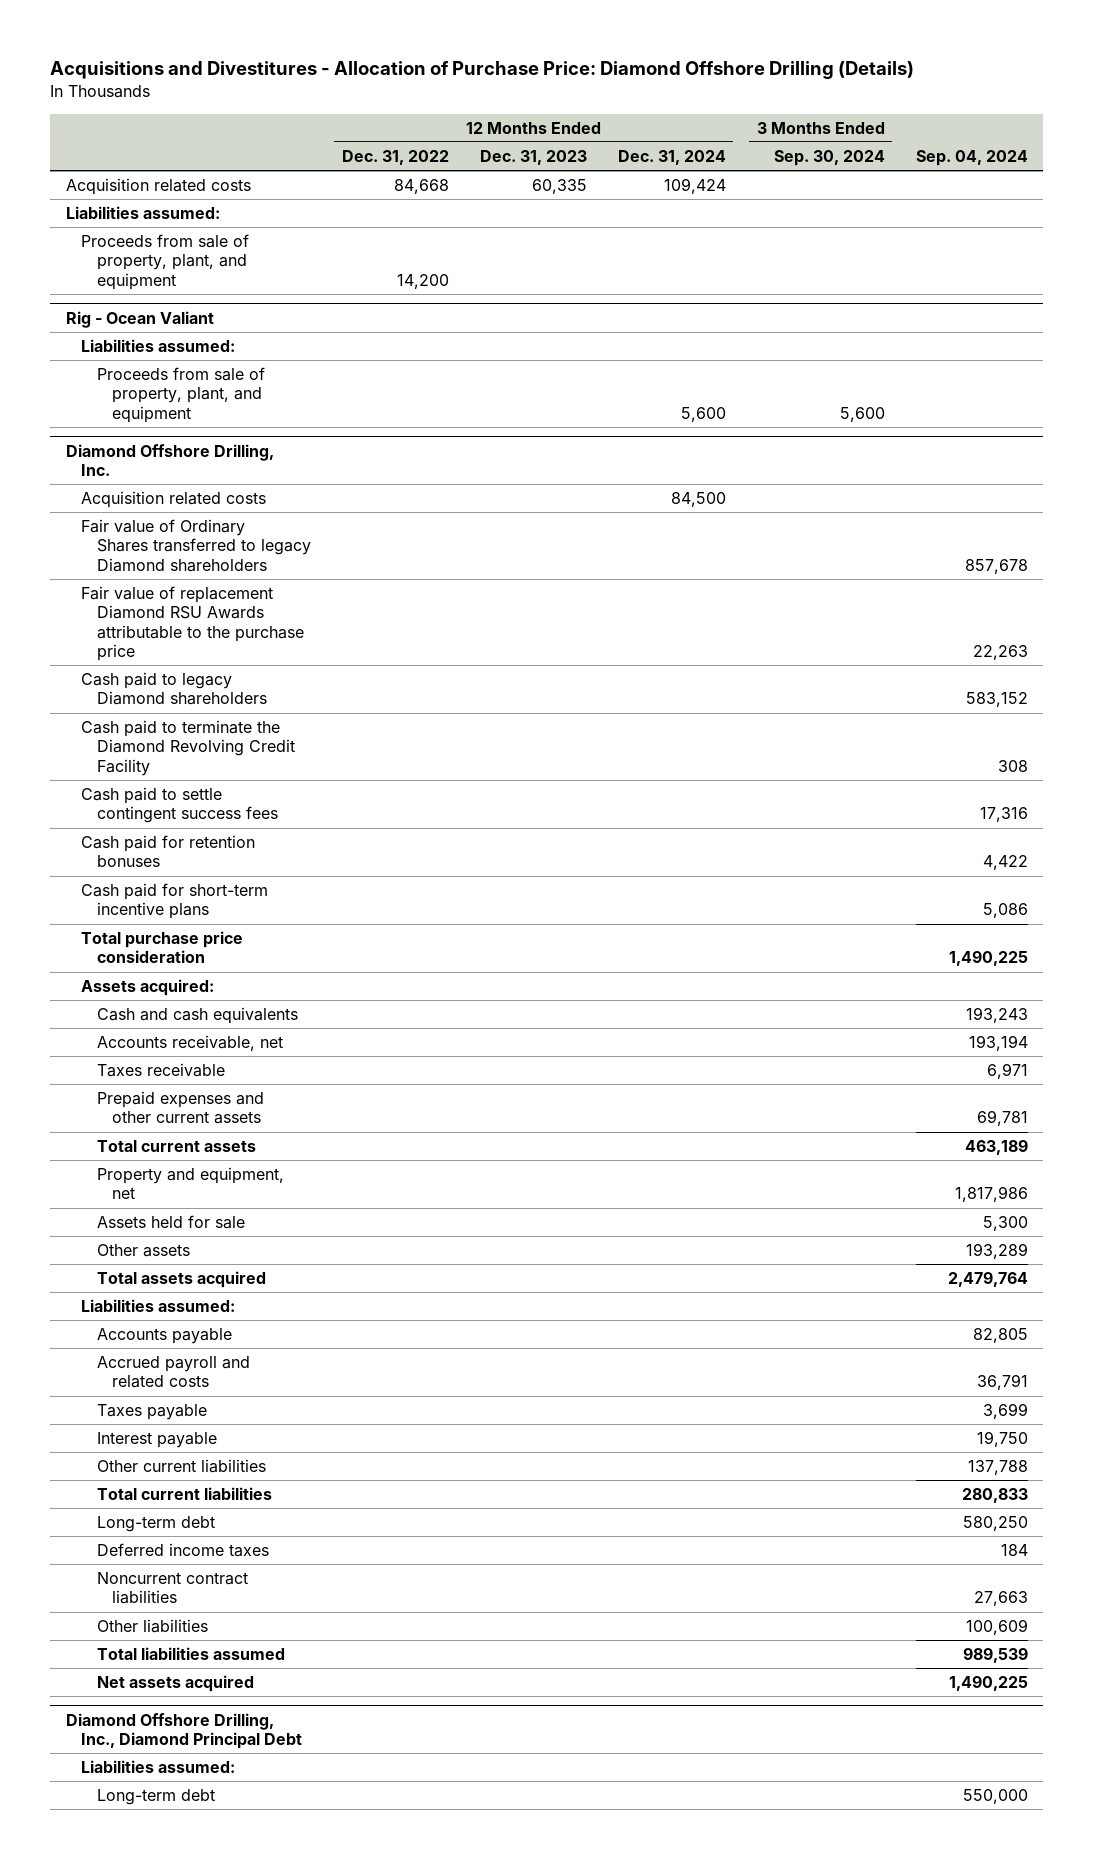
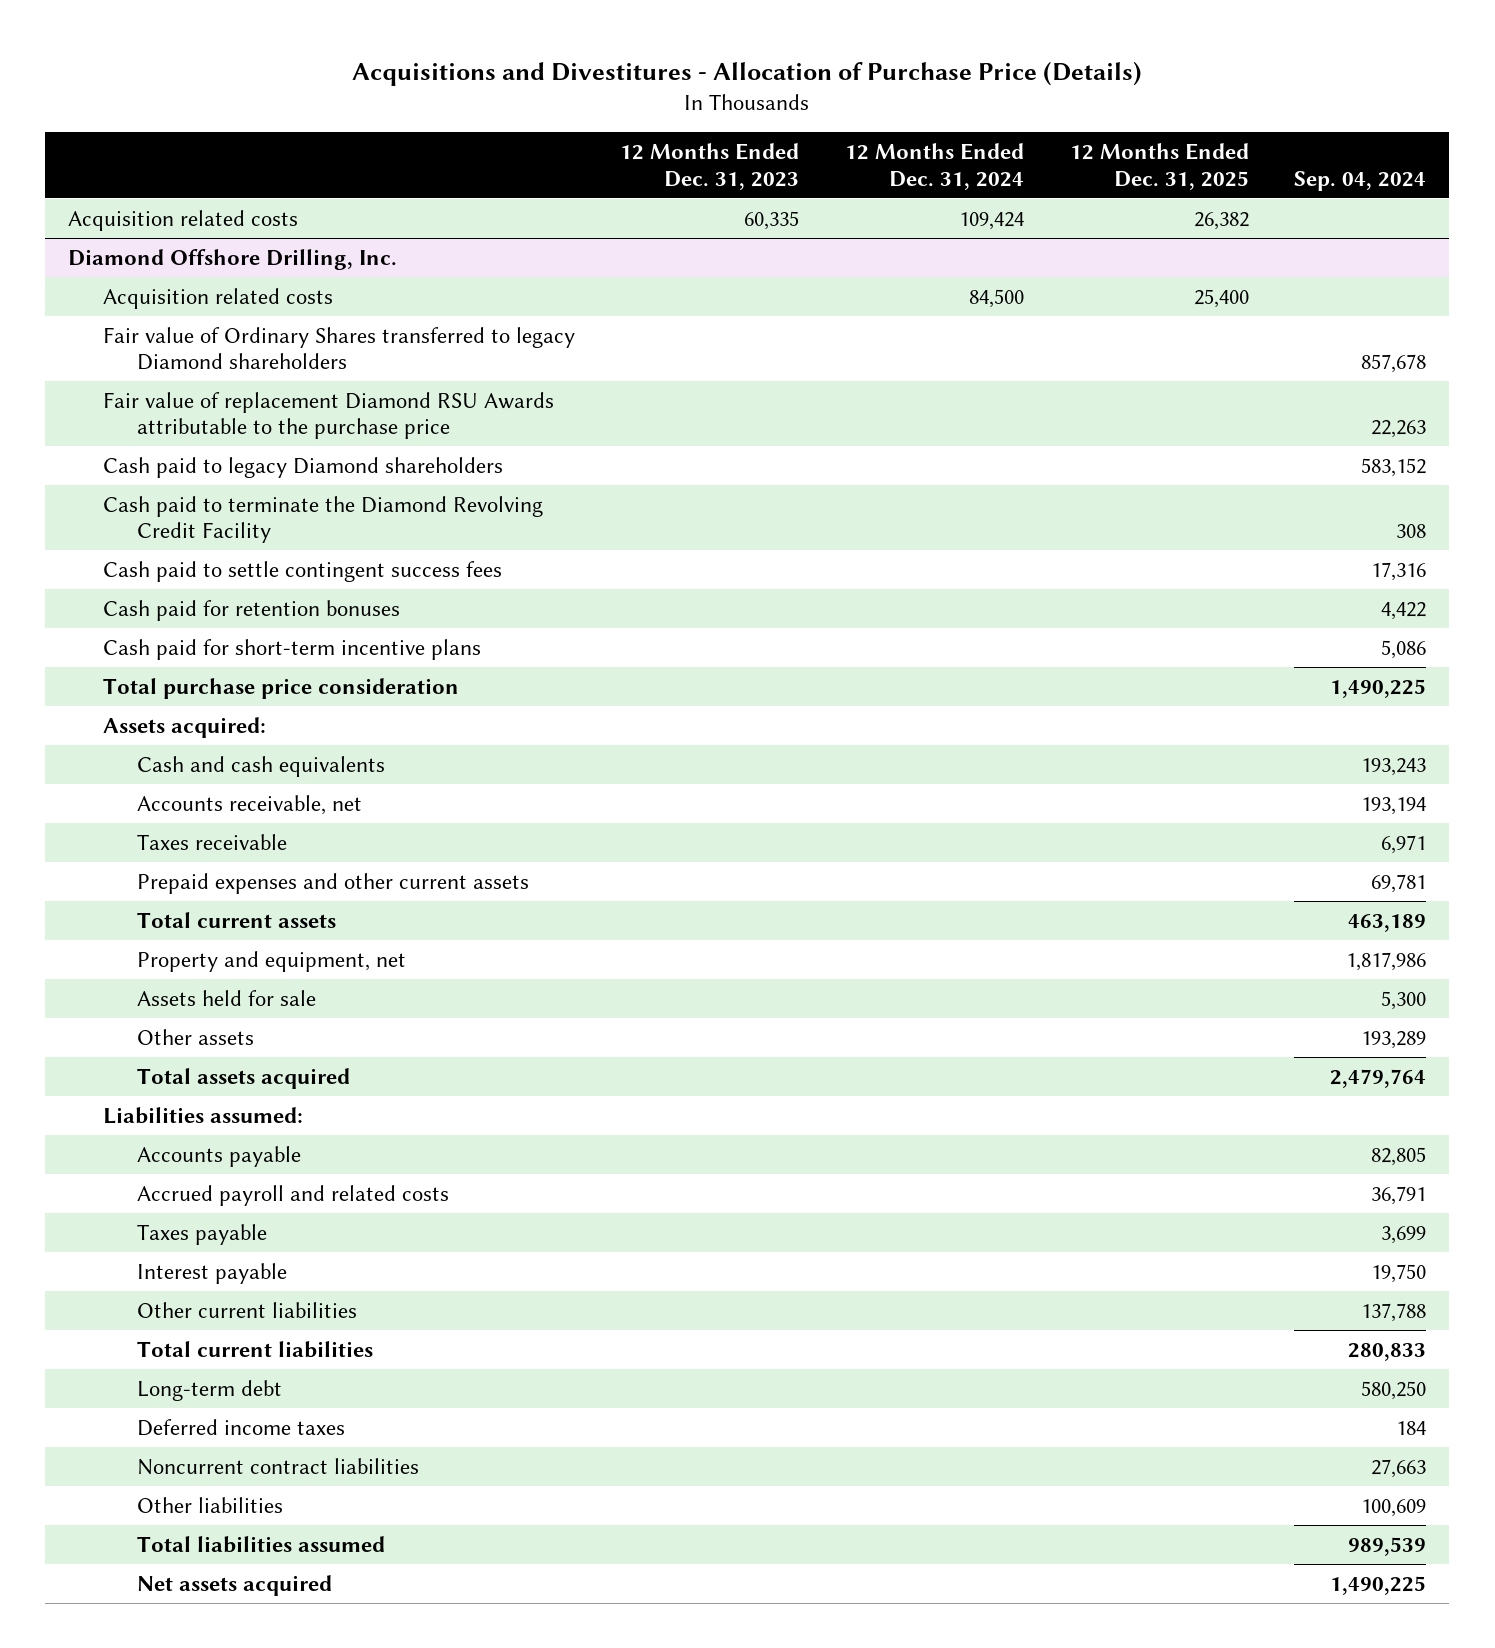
- Acquisitions and Divestitures - Allocation of Purchase Price: Diamond Offshore Drilling (Details)
+ Acquisitions and Divestitures - Allocation of Purchase Price (Details)
- | 12 Months Ended Dec. 31, 2022 | 12 Months Ended Dec. 31, 2023 | 12 Months Ended Dec. 31, 2024 | 3 Months Ended Sep. 30, 2024 | Sep. 04, 2024
+ | 12 Months Ended Dec. 31, 2023 | 12 Months Ended Dec. 31, 2024 | 12 Months Ended Dec. 31, 2025 | Sep. 04, 2024
- Liabilities assumed:
- Proceeds from sale of property, plant, and equipment | 14,200 | | | |
- Rig - Ocean Valiant
- Liabilities assumed:
- Proceeds from sale of property, plant, and equipment | | | 5,600 | 5,600 |
- Diamond Offshore Drilling, Inc., Diamond Principal Debt
- Liabilities assumed:
- Long-term debt | | | | | 550,000

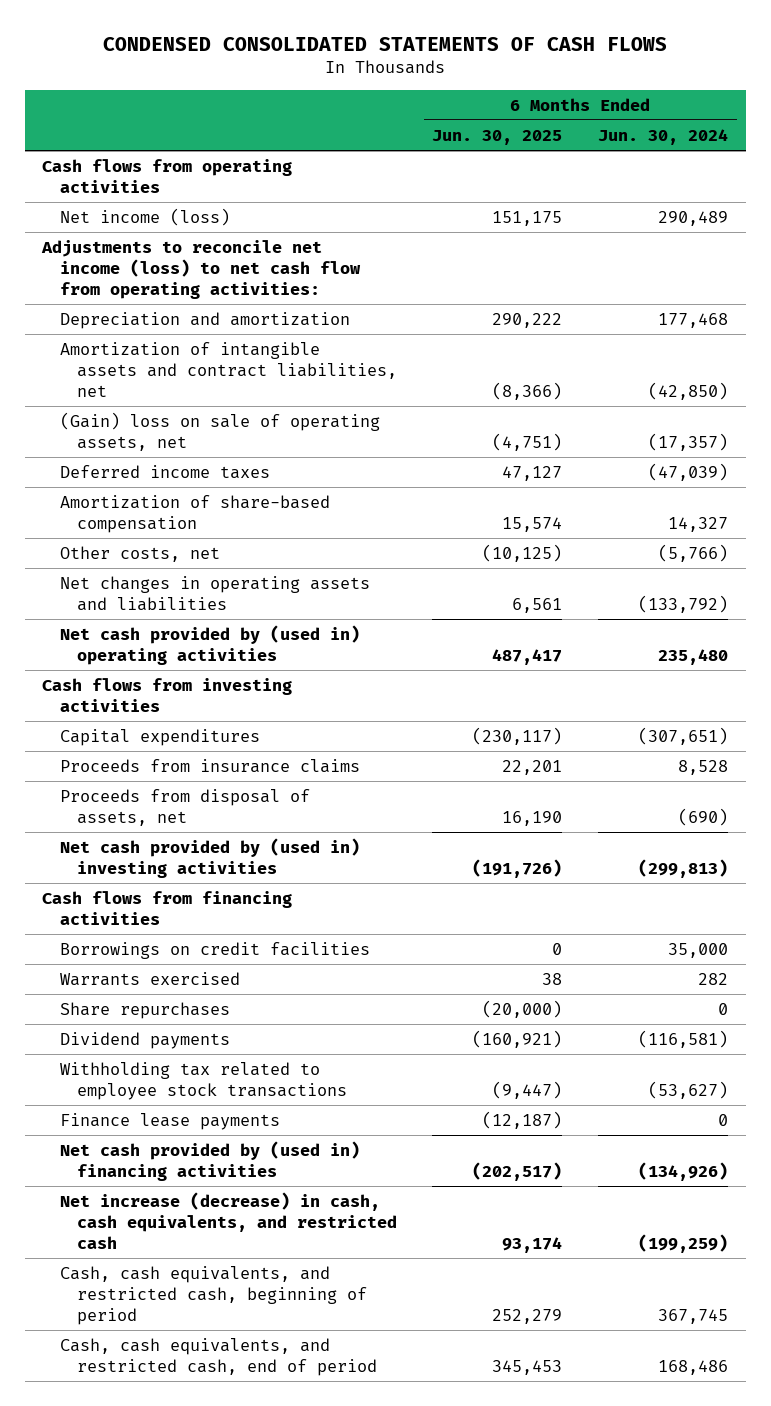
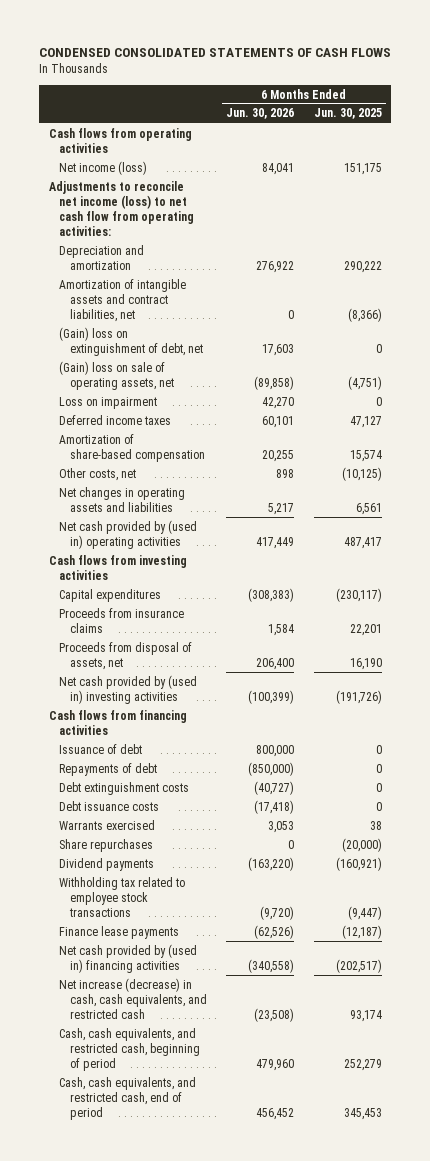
- | 6 Months Ended Jun. 30, 2025 | 6 Months Ended Jun. 30, 2024
+ | 6 Months Ended Jun. 30, 2026 | 6 Months Ended Jun. 30, 2025
+ (Gain) loss on extinguishment of debt, net | 17,603 | 0
+ Loss on impairment | 42,270 | 0
- Borrowings on credit facilities | 0 | 35,000
+ Issuance of debt | 800,000 | 0
+ Repayments of debt | (850,000) | 0
+ Debt extinguishment costs | (40,727) | 0
+ Debt issuance costs | (17,418) | 0

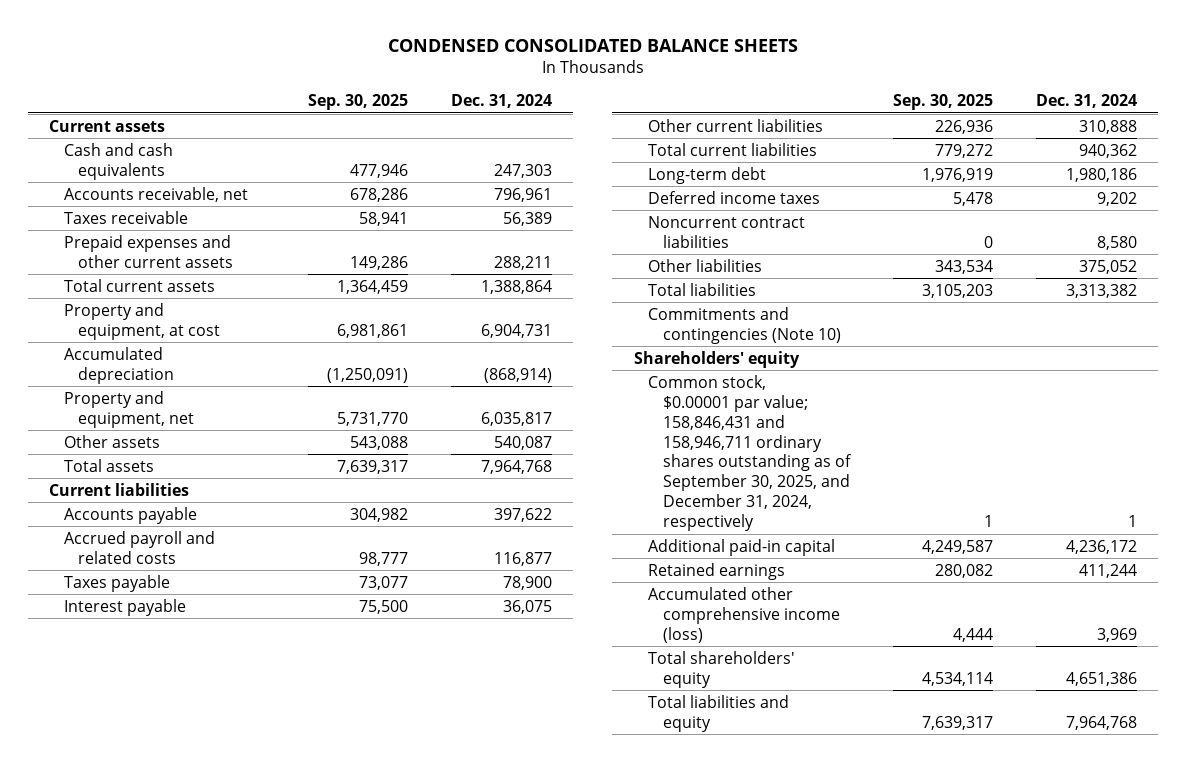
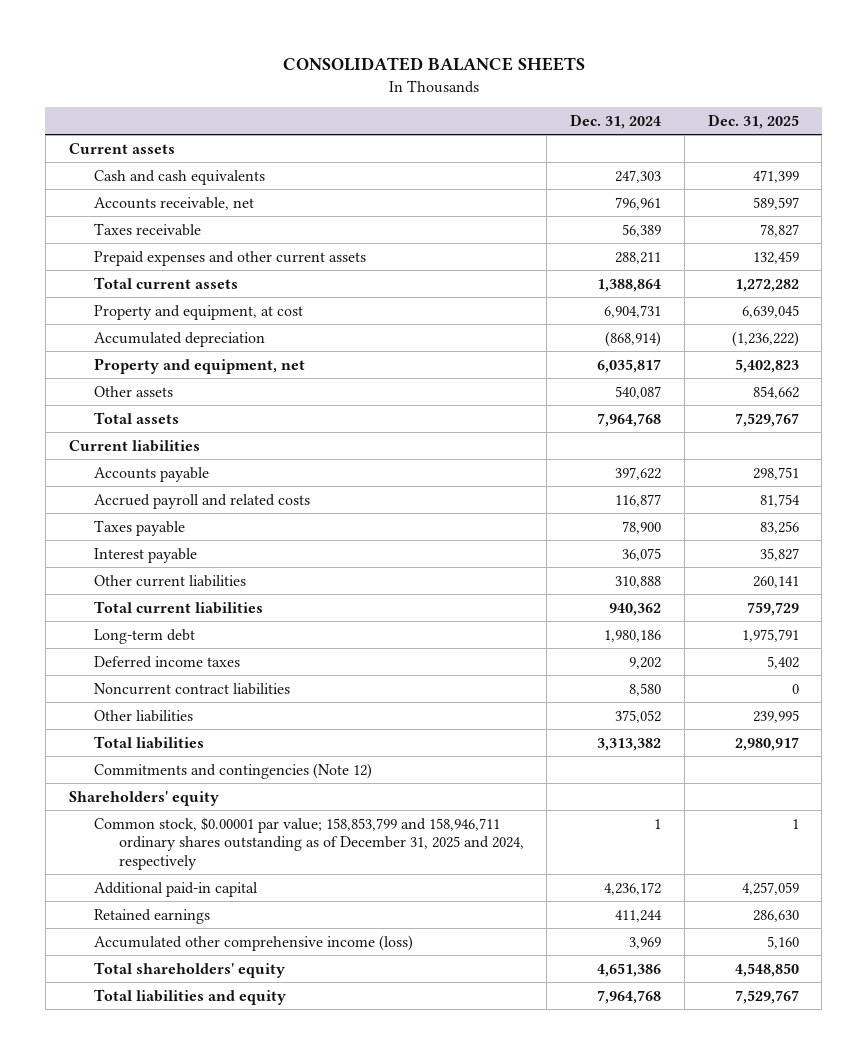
- CONDENSED CONSOLIDATED BALANCE SHEETS
+ CONSOLIDATED BALANCE SHEETS
- | Sep. 30, 2025 | Dec. 31, 2024
+ | Dec. 31, 2024 | Dec. 31, 2025
- Commitments and contingencies (Note 10)
+ Commitments and contingencies (Note 12)
- Common stock, $0.00001 par value; 158,846,431 and 158,946,711 ordinary shares outstanding as of September 30, 2025, and December 31, 2024, respectively | 1 | 1
+ Common stock, $0.00001 par value; 158,853,799 and 158,946,711 ordinary shares outstanding as of December 31, 2025 and 2024, respectively | 1 | 1

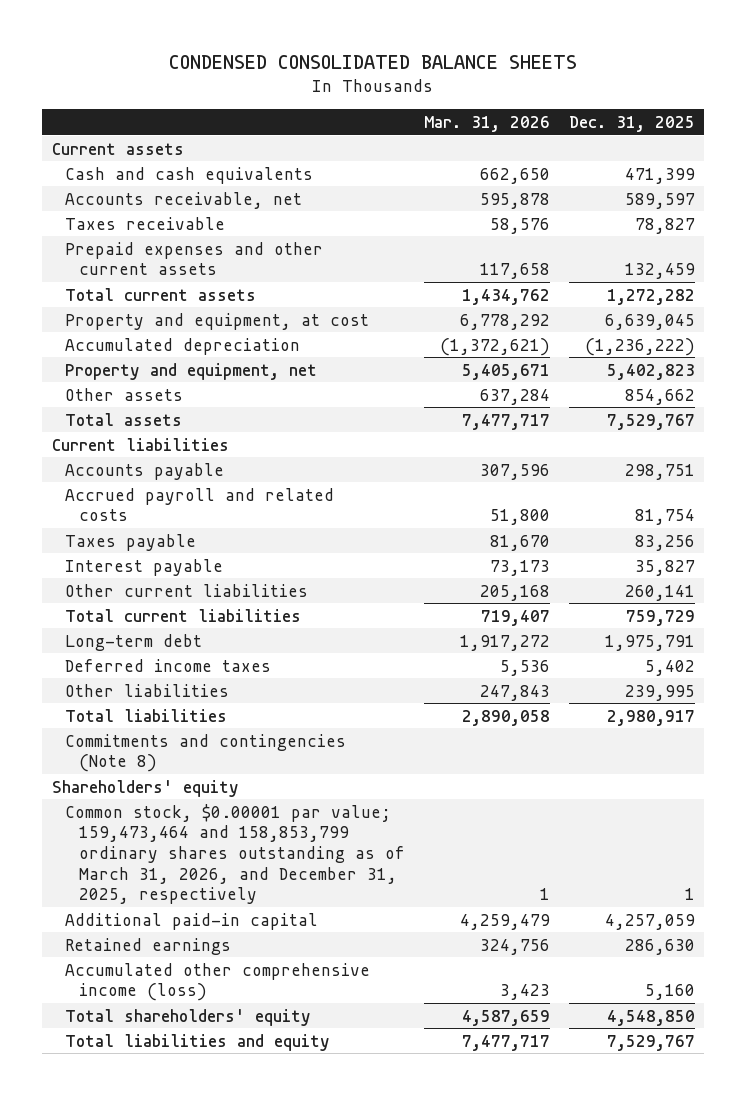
- CONSOLIDATED BALANCE SHEETS
+ CONDENSED CONSOLIDATED BALANCE SHEETS
- | Dec. 31, 2024 | Dec. 31, 2025
+ | Mar. 31, 2026 | Dec. 31, 2025
- Noncurrent contract liabilities | 8,580 | 0
- Commitments and contingencies (Note 12)
+ Commitments and contingencies (Note 8)
- Common stock, $0.00001 par value; 158,853,799 and 158,946,711 ordinary shares outstanding as of December 31, 2025 and 2024, respectively | 1 | 1
+ Common stock, $0.00001 par value; 159,473,464 and 158,853,799 ordinary shares outstanding as of March 31, 2026, and December 31, 2025, respectively | 1 | 1

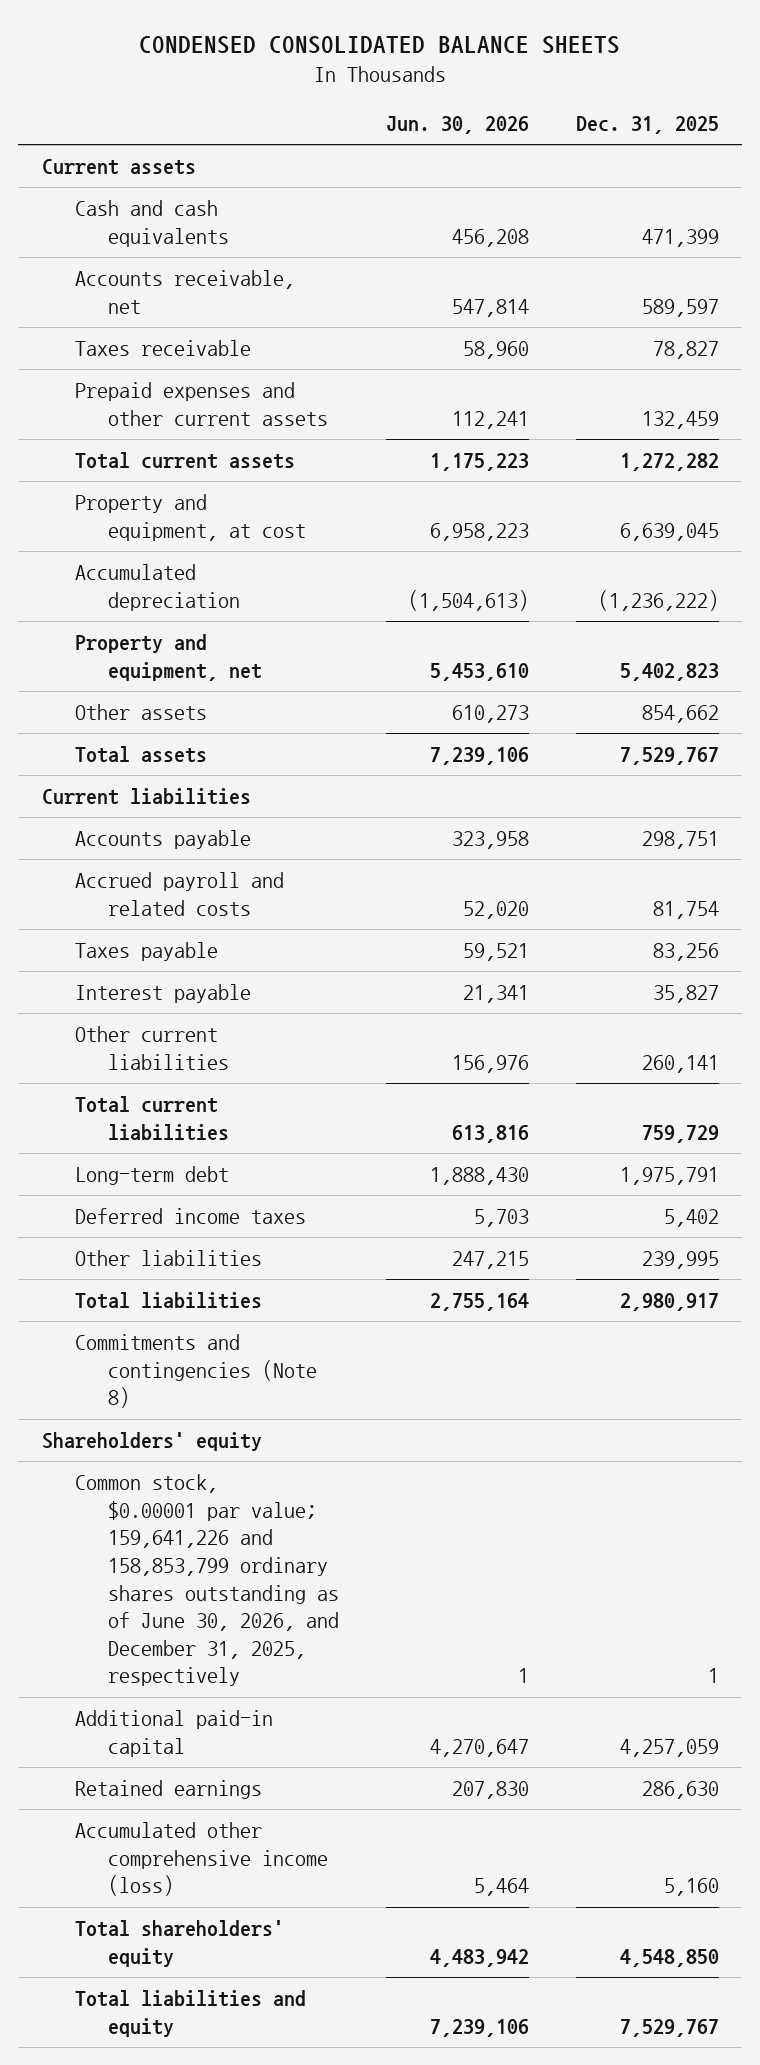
- | Mar. 31, 2026 | Dec. 31, 2025
+ | Jun. 30, 2026 | Dec. 31, 2025
- Common stock, $0.00001 par value; 159,473,464 and 158,853,799 ordinary shares outstanding as of March 31, 2026, and December 31, 2025, respectively | 1 | 1
+ Common stock, $0.00001 par value; 159,641,226 and 158,853,799 ordinary shares outstanding as of June 30, 2026, and December 31, 2025, respectively | 1 | 1

